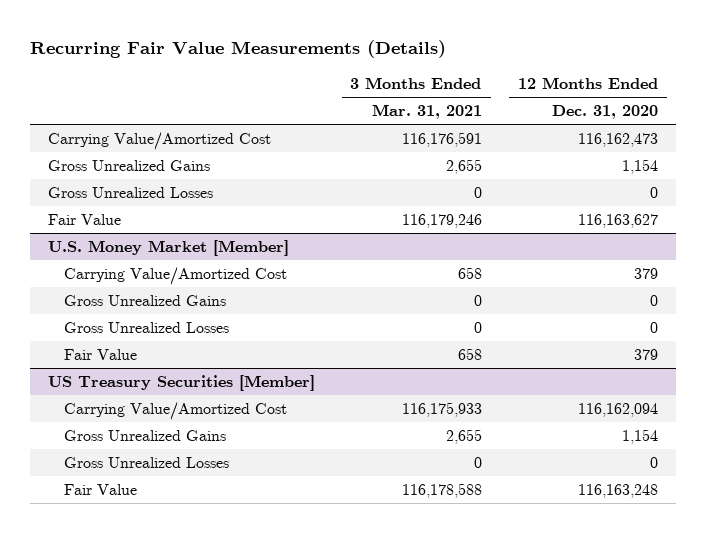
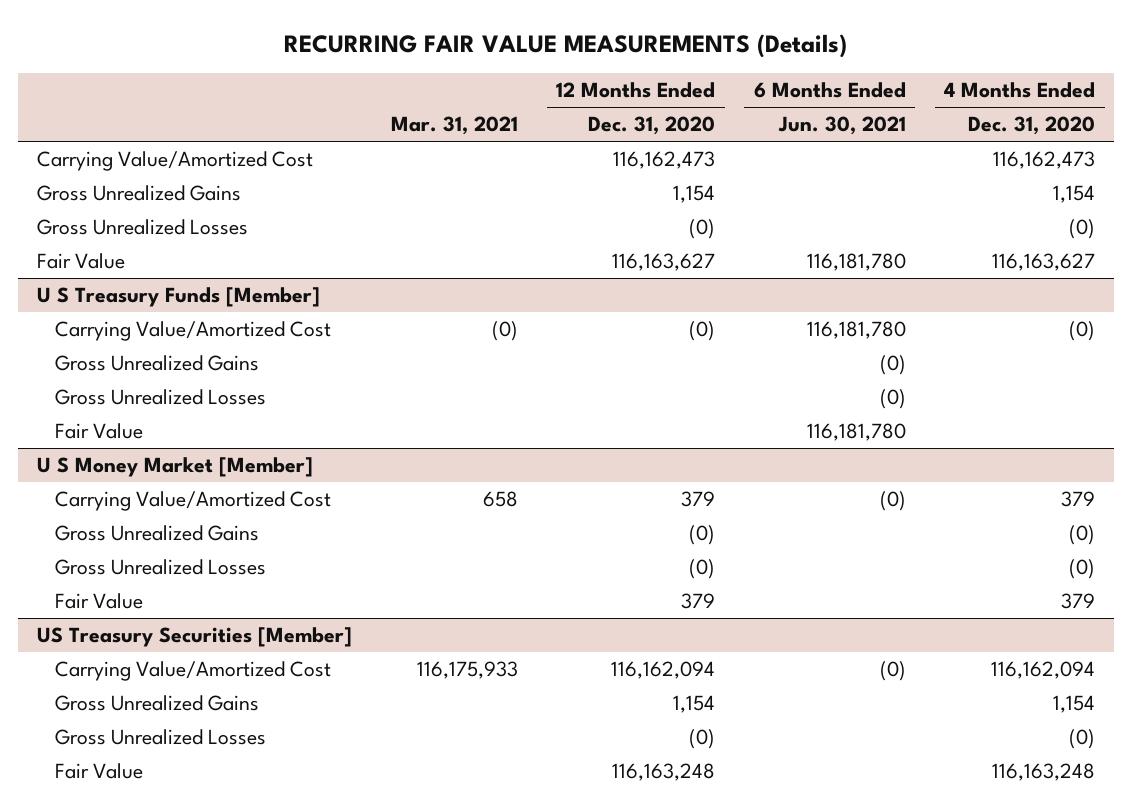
- Recurring Fair Value Measurements (Details)
+ RECURRING FAIR VALUE MEASUREMENTS (Details)
- | 3 Months Ended Mar. 31, 2021 | 12 Months Ended Dec. 31, 2020
+ | Mar. 31, 2021 | 12 Months Ended Dec. 31, 2020 | 6 Months Ended Jun. 30, 2021 | 4 Months Ended Dec. 31, 2020
- Gross Unrealized Losses | 0 | 0
+ Gross Unrealized Losses | | (0) | | (0)
- U.S. Money Market [Member]
+ U S Treasury Funds [Member]
+ Carrying Value/Amortized Cost | (0) | (0) | 116,181,780 | (0)
+ Gross Unrealized Gains | | | (0) |
+ Gross Unrealized Losses | | | (0) |
+ Fair Value | | | 116,181,780 |
+ U S Money Market [Member]
- Gross Unrealized Gains | 0 | 0
- Gross Unrealized Losses | 0 | 0
+ Gross Unrealized Gains | | (0) | | (0)
+ Gross Unrealized Losses | | (0) | | (0)
@ US Treasury Securities [Member]
- Gross Unrealized Losses | 0 | 0
+ Gross Unrealized Losses | | (0) | | (0)

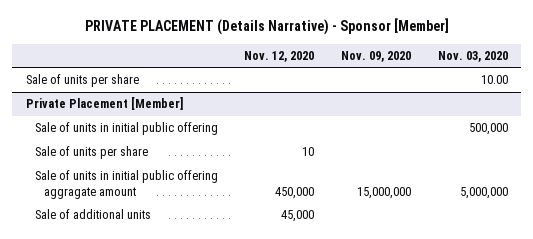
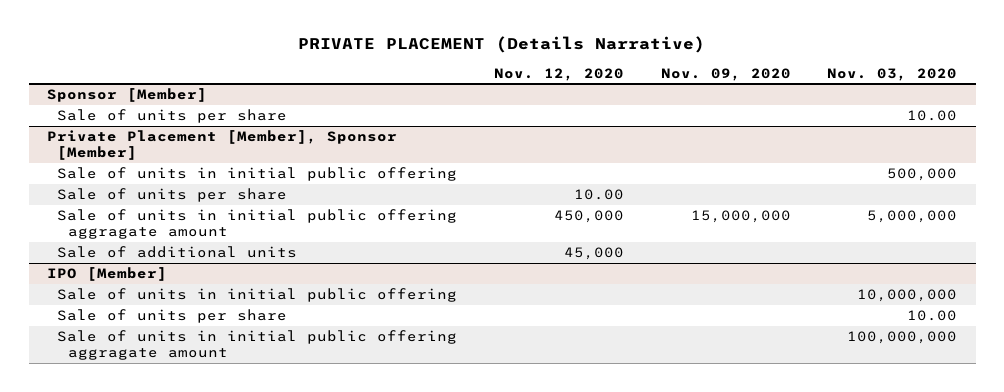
- PRIVATE PLACEMENT (Details Narrative) - Sponsor [Member]
+ PRIVATE PLACEMENT (Details Narrative)
+ Sponsor [Member]
- Private Placement [Member]
+ Private Placement [Member], Sponsor [Member]
- Sale of units per share | 10 | |
+ Sale of units per share | 10.00 | |
+ IPO [Member]
+ Sale of units in initial public offering | | | 10,000,000
+ Sale of units per share | | | 10.00
+ Sale of units in initial public offering aggragate amount | | | 100,000,000

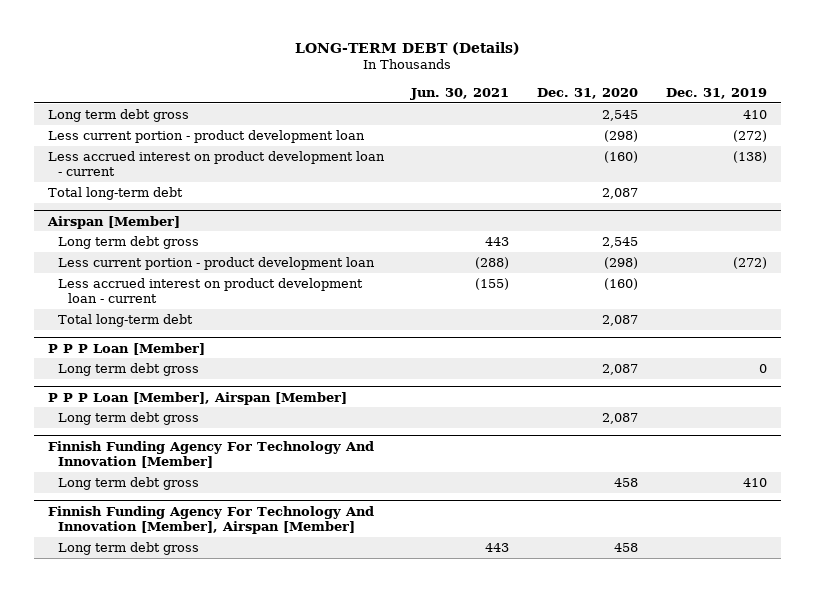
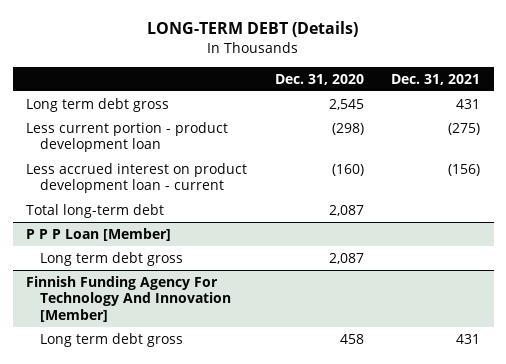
- | Jun. 30, 2021 | Dec. 31, 2020 | Dec. 31, 2019
+ | Dec. 31, 2020 | Dec. 31, 2021
- Airspan [Member]
- Long term debt gross | 443 | 2,545 |
- Less current portion - product development loan | (288) | (298) | (272)
- Less accrued interest on product development loan - current | (155) | (160) |
- Total long-term debt | | 2,087 |
- P P P Loan [Member], Airspan [Member]
- Long term debt gross | | 2,087 |
- Finnish Funding Agency For Technology And Innovation [Member], Airspan [Member]
- Long term debt gross | 443 | 458 |

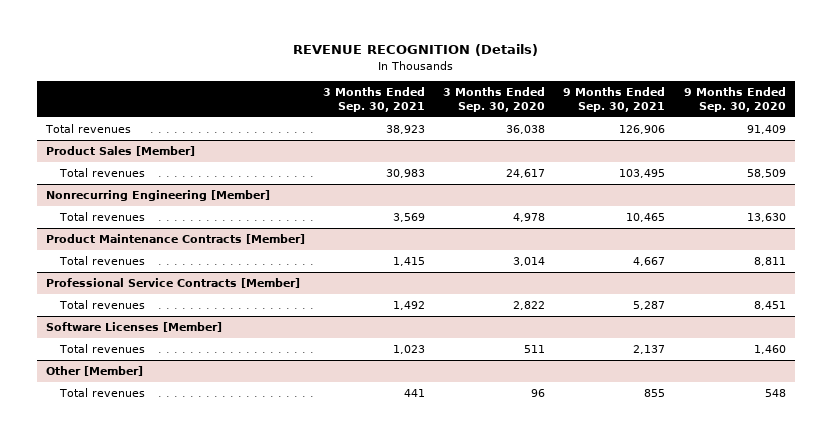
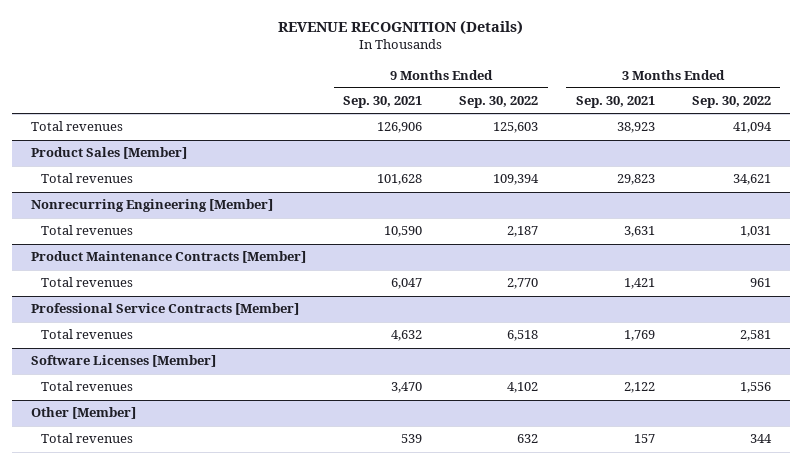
- | 3 Months Ended Sep. 30, 2021 | 3 Months Ended Sep. 30, 2020 | 9 Months Ended Sep. 30, 2021 | 9 Months Ended Sep. 30, 2020
+ | 9 Months Ended Sep. 30, 2021 | 9 Months Ended Sep. 30, 2022 | 3 Months Ended Sep. 30, 2021 | 3 Months Ended Sep. 30, 2022
@ Product Sales [Member]
- Total revenues | 30,983 | 24,617 | 103,495 | 58,509
+ Total revenues | 101,628 | 109,394 | 29,823 | 34,621
@ Nonrecurring Engineering [Member]
- Total revenues | 3,569 | 4,978 | 10,465 | 13,630
+ Total revenues | 10,590 | 2,187 | 3,631 | 1,031
@ Product Maintenance Contracts [Member]
- Total revenues | 1,415 | 3,014 | 4,667 | 8,811
+ Total revenues | 6,047 | 2,770 | 1,421 | 961
@ Professional Service Contracts [Member]
- Total revenues | 1,492 | 2,822 | 5,287 | 8,451
+ Total revenues | 4,632 | 6,518 | 1,769 | 2,581
@ Software Licenses [Member]
- Total revenues | 1,023 | 511 | 2,137 | 1,460
+ Total revenues | 3,470 | 4,102 | 2,122 | 1,556
@ Other [Member]
- Total revenues | 441 | 96 | 855 | 548
+ Total revenues | 539 | 632 | 157 | 344

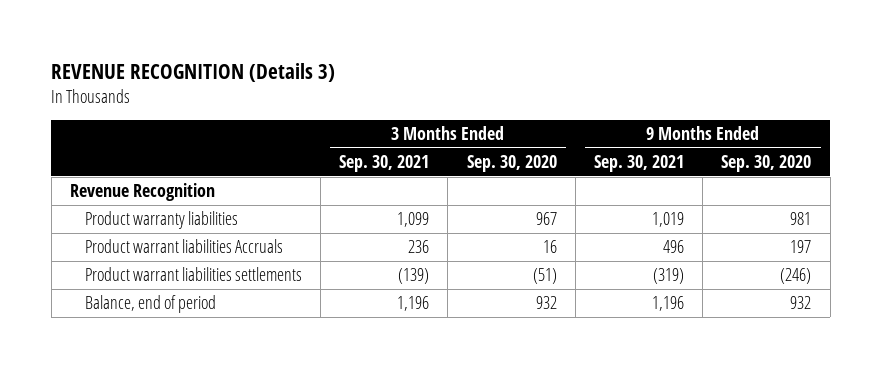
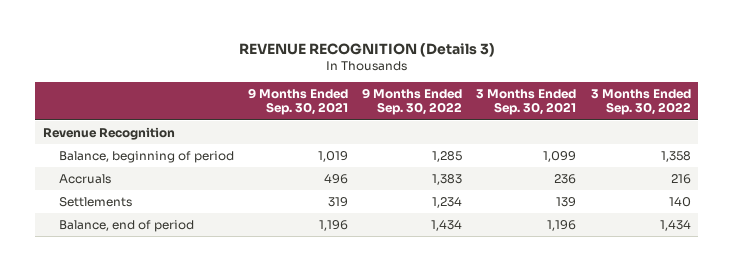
- | 3 Months Ended Sep. 30, 2021 | 3 Months Ended Sep. 30, 2020 | 9 Months Ended Sep. 30, 2021 | 9 Months Ended Sep. 30, 2020
+ | 9 Months Ended Sep. 30, 2021 | 9 Months Ended Sep. 30, 2022 | 3 Months Ended Sep. 30, 2021 | 3 Months Ended Sep. 30, 2022
- Product warranty liabilities | 1,099 | 967 | 1,019 | 981
- Product warrant liabilities Accruals | 236 | 16 | 496 | 197
- Product warrant liabilities settlements | (139) | (51) | (319) | (246)
+ Balance, beginning of period | 1,019 | 1,285 | 1,099 | 1,358
+ Accruals | 496 | 1,383 | 236 | 216
+ Settlements | 319 | 1,234 | 139 | 140

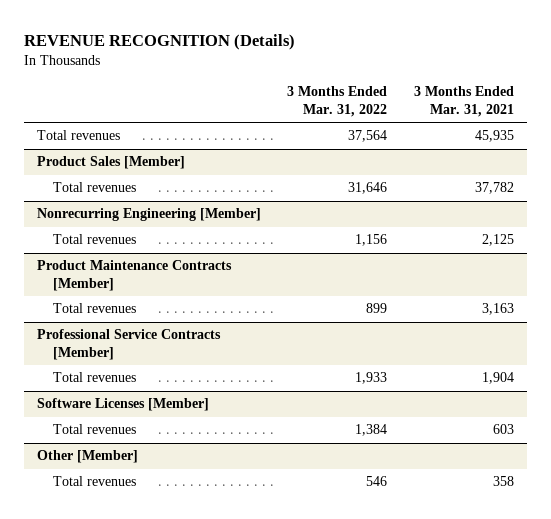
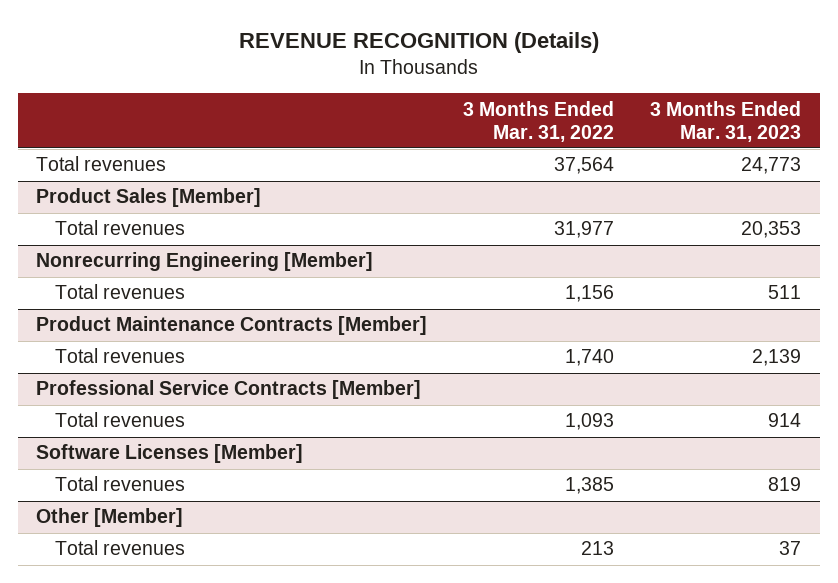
- | 3 Months Ended Mar. 31, 2022 | 3 Months Ended Mar. 31, 2021
+ | 3 Months Ended Mar. 31, 2022 | 3 Months Ended Mar. 31, 2023
@ Product Sales [Member]
- Total revenues | 31,646 | 37,782
+ Total revenues | 31,977 | 20,353
@ Product Maintenance Contracts [Member]
- Total revenues | 899 | 3,163
+ Total revenues | 1,740 | 2,139
@ Professional Service Contracts [Member]
- Total revenues | 1,933 | 1,904
+ Total revenues | 1,093 | 914
@ Software Licenses [Member]
- Total revenues | 1,384 | 603
+ Total revenues | 1,385 | 819
@ Other [Member]
- Total revenues | 546 | 358
+ Total revenues | 213 | 37

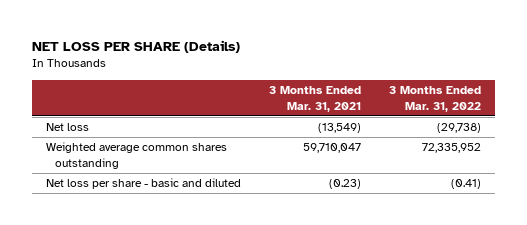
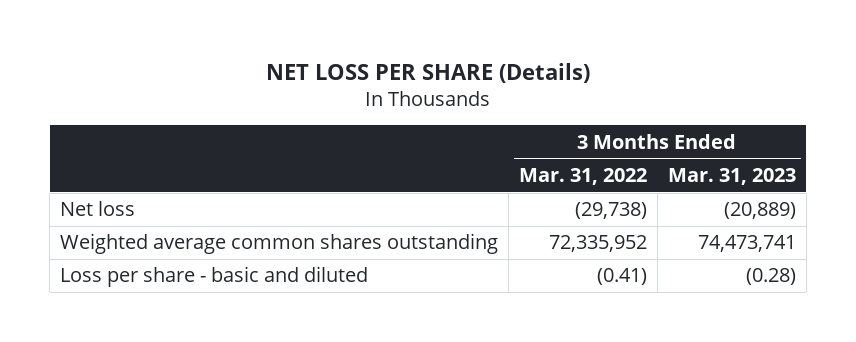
- | 3 Months Ended Mar. 31, 2021 | 3 Months Ended Mar. 31, 2022
+ | 3 Months Ended Mar. 31, 2022 | 3 Months Ended Mar. 31, 2023
- Net loss per share - basic and diluted | (0.23) | (0.41)
+ Loss per share - basic and diluted | (0.41) | (0.28)

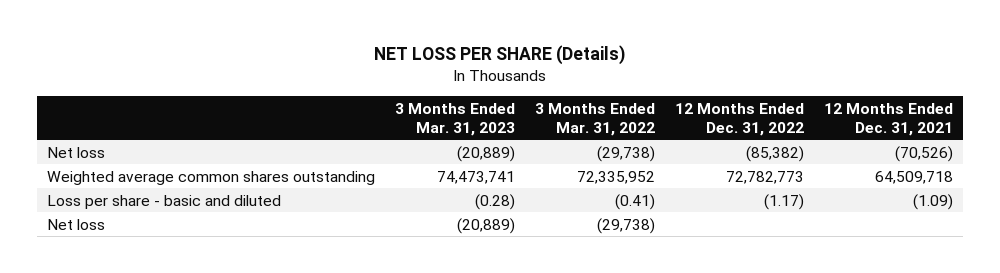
- | 3 Months Ended Mar. 31, 2022 | 3 Months Ended Mar. 31, 2023
+ | 3 Months Ended Mar. 31, 2023 | 3 Months Ended Mar. 31, 2022 | 12 Months Ended Dec. 31, 2022 | 12 Months Ended Dec. 31, 2021
+ Net loss | (20,889) | (29,738) | |

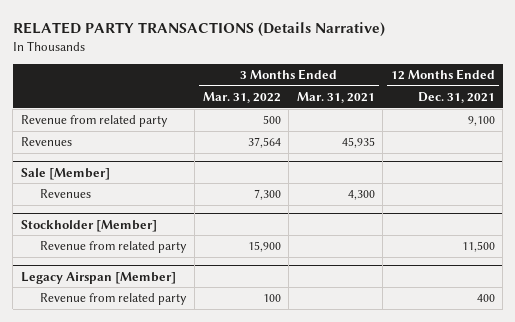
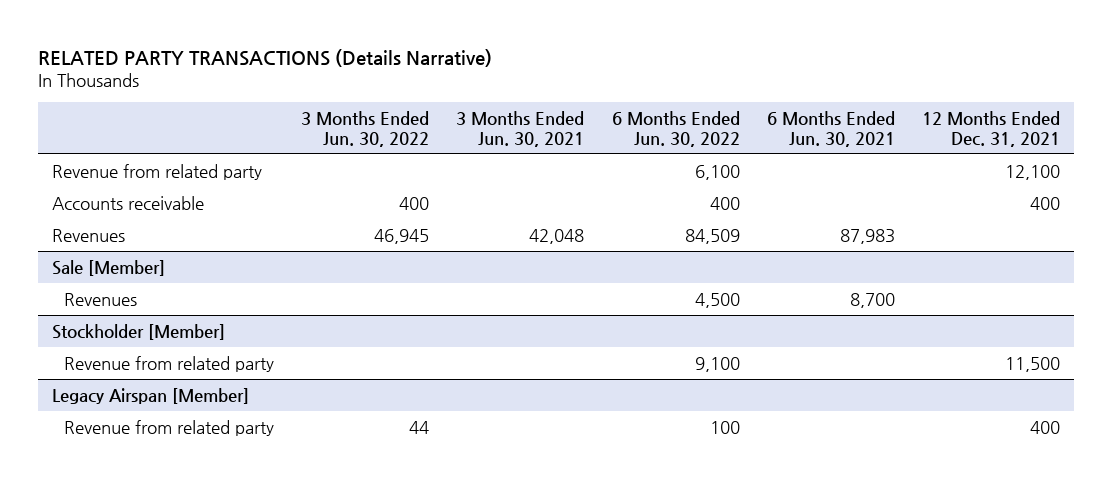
- | 3 Months Ended Mar. 31, 2022 | 3 Months Ended Mar. 31, 2021 | 12 Months Ended Dec. 31, 2021
+ | 3 Months Ended Jun. 30, 2022 | 3 Months Ended Jun. 30, 2021 | 6 Months Ended Jun. 30, 2022 | 6 Months Ended Jun. 30, 2021 | 12 Months Ended Dec. 31, 2021
- Revenue from related party | 500 | | 9,100
+ Revenue from related party | | | 6,100 | | 12,100
+ Accounts receivable | 400 | | 400 | | 400

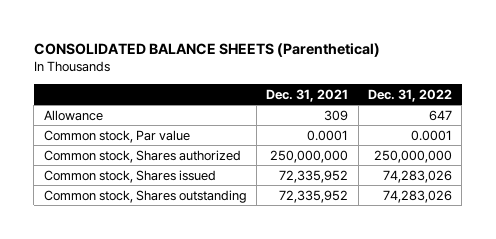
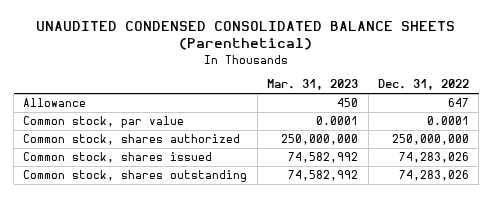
- CONSOLIDATED BALANCE SHEETS (Parenthetical)
+ UNAUDITED CONDENSED CONSOLIDATED BALANCE SHEETS (Parenthetical)
- | Dec. 31, 2021 | Dec. 31, 2022
+ | Mar. 31, 2023 | Dec. 31, 2022
- Common stock, Par value | 0.0001 | 0.0001
- Common stock, Shares authorized | 250,000,000 | 250,000,000
- Common stock, Shares issued | 72,335,952 | 74,283,026
- Common stock, Shares outstanding | 72,335,952 | 74,283,026
+ Common stock, par value | 0.0001 | 0.0001
+ Common stock, shares authorized | 250,000,000 | 250,000,000
+ Common stock, shares issued | 74,582,992 | 74,283,026
+ Common stock, shares outstanding | 74,582,992 | 74,283,026

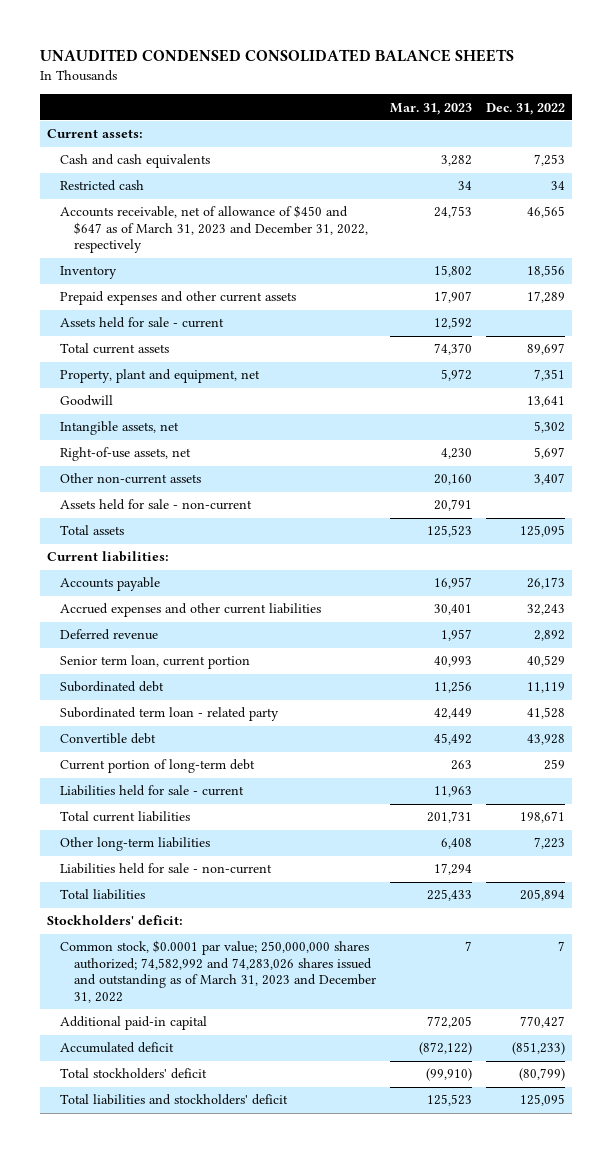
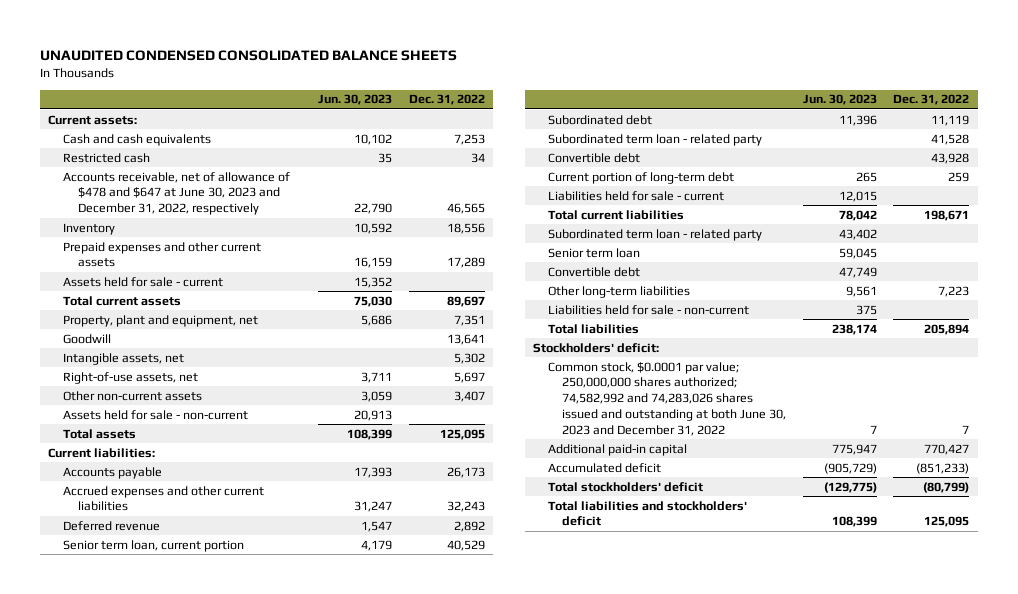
- | Mar. 31, 2023 | Dec. 31, 2022
+ | Jun. 30, 2023 | Dec. 31, 2022
- Accounts receivable, net of allowance of $450 and $647 as of March 31, 2023 and December 31, 2022, respectively | 24,753 | 46,565
+ Accounts receivable, net of allowance of $478 and $647 at June 30, 2023 and December 31, 2022, respectively | 22,790 | 46,565
+ Subordinated term loan - related party | 43,402 |
+ Senior term loan | 59,045 |
+ Convertible debt | 47,749 |
- Common stock, $0.0001 par value; 250,000,000 shares authorized; 74,582,992 and 74,283,026 shares issued and outstanding as of March 31, 2023 and December 31, 2022 | 7 | 7
+ Common stock, $0.0001 par value; 250,000,000 shares authorized; 74,582,992 and 74,283,026 shares issued and outstanding at both June 30, 2023 and December 31, 2022 | 7 | 7

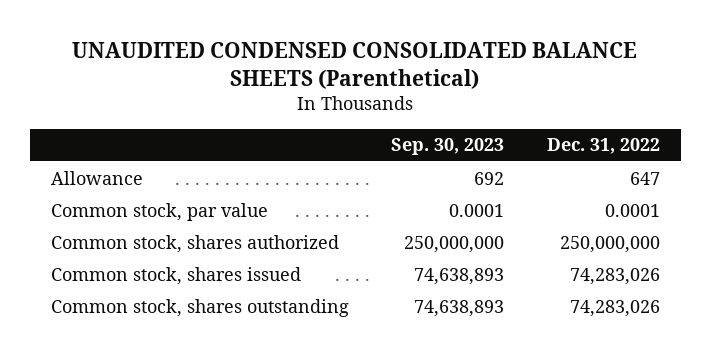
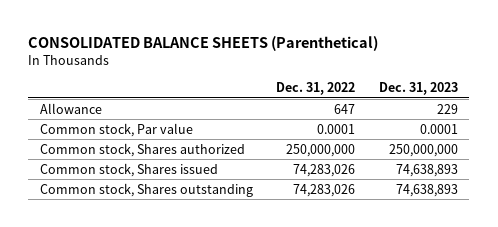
- UNAUDITED CONDENSED CONSOLIDATED BALANCE SHEETS (Parenthetical)
+ CONSOLIDATED BALANCE SHEETS (Parenthetical)
- | Sep. 30, 2023 | Dec. 31, 2022
+ | Dec. 31, 2022 | Dec. 31, 2023
- Common stock, par value | 0.0001 | 0.0001
- Common stock, shares authorized | 250,000,000 | 250,000,000
- Common stock, shares issued | 74,638,893 | 74,283,026
- Common stock, shares outstanding | 74,638,893 | 74,283,026
+ Common stock, Par value | 0.0001 | 0.0001
+ Common stock, Shares authorized | 250,000,000 | 250,000,000
+ Common stock, Shares issued | 74,283,026 | 74,638,893
+ Common stock, Shares outstanding | 74,283,026 | 74,638,893

